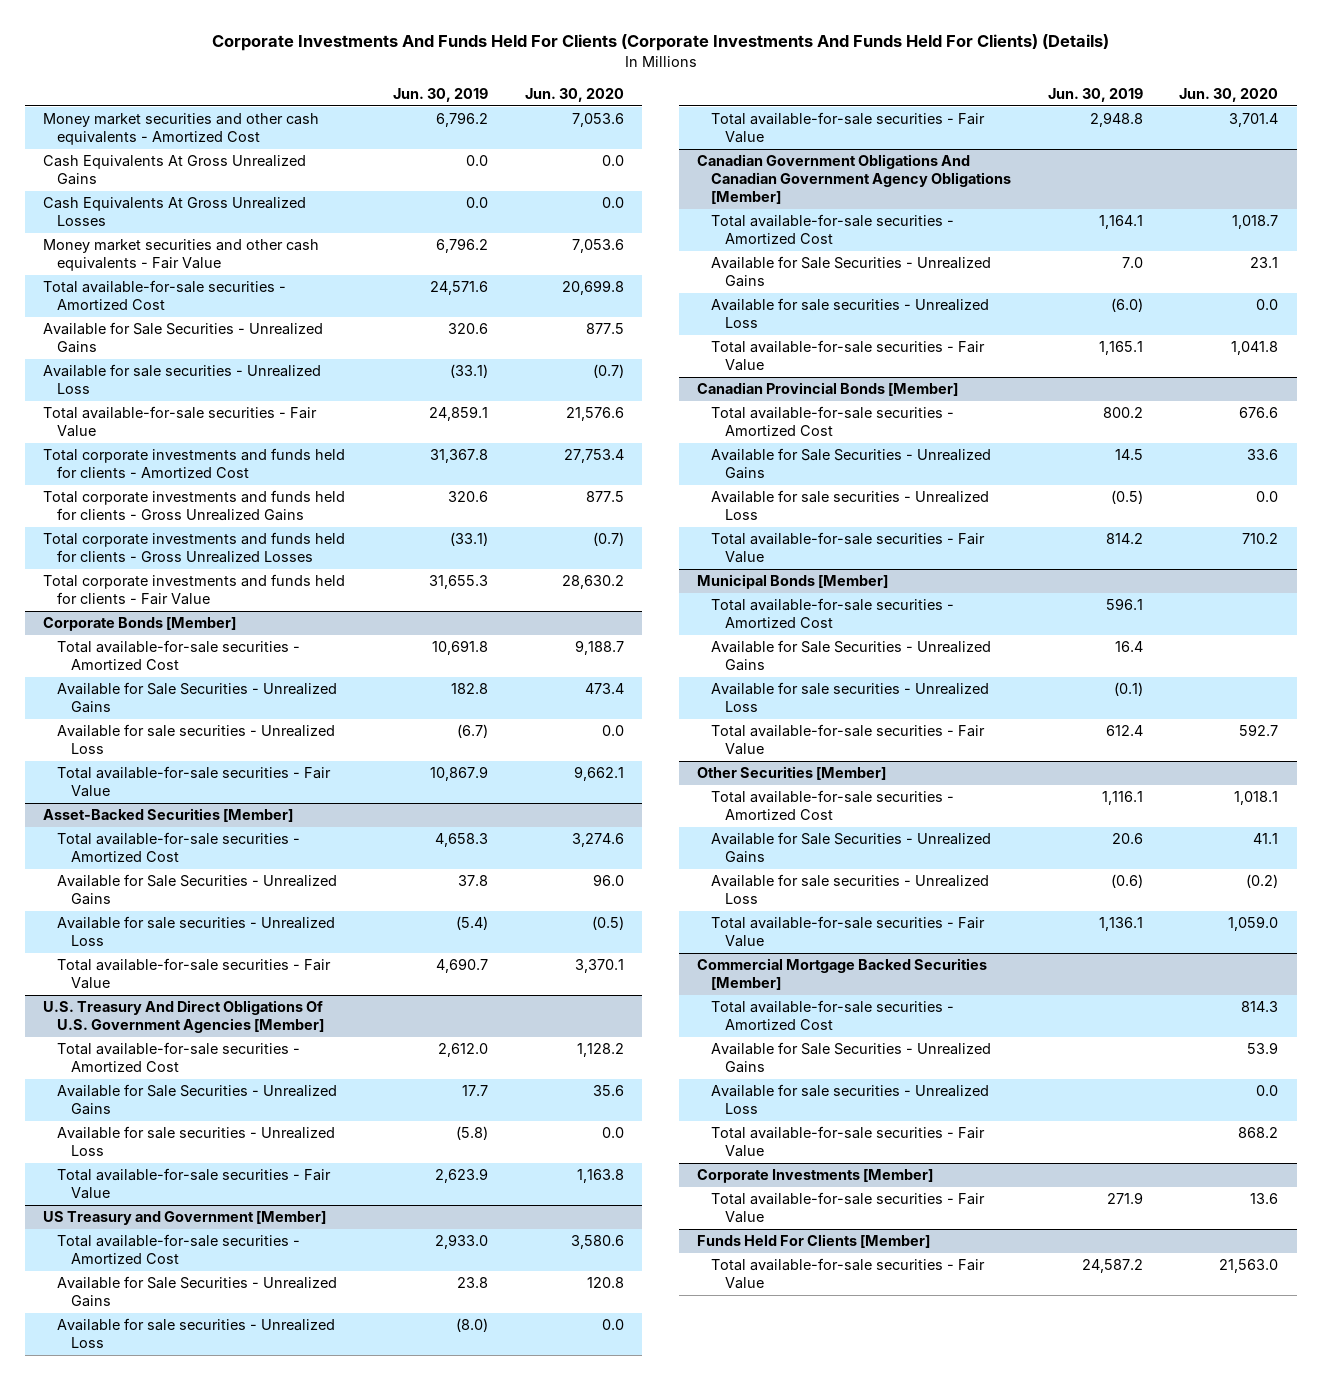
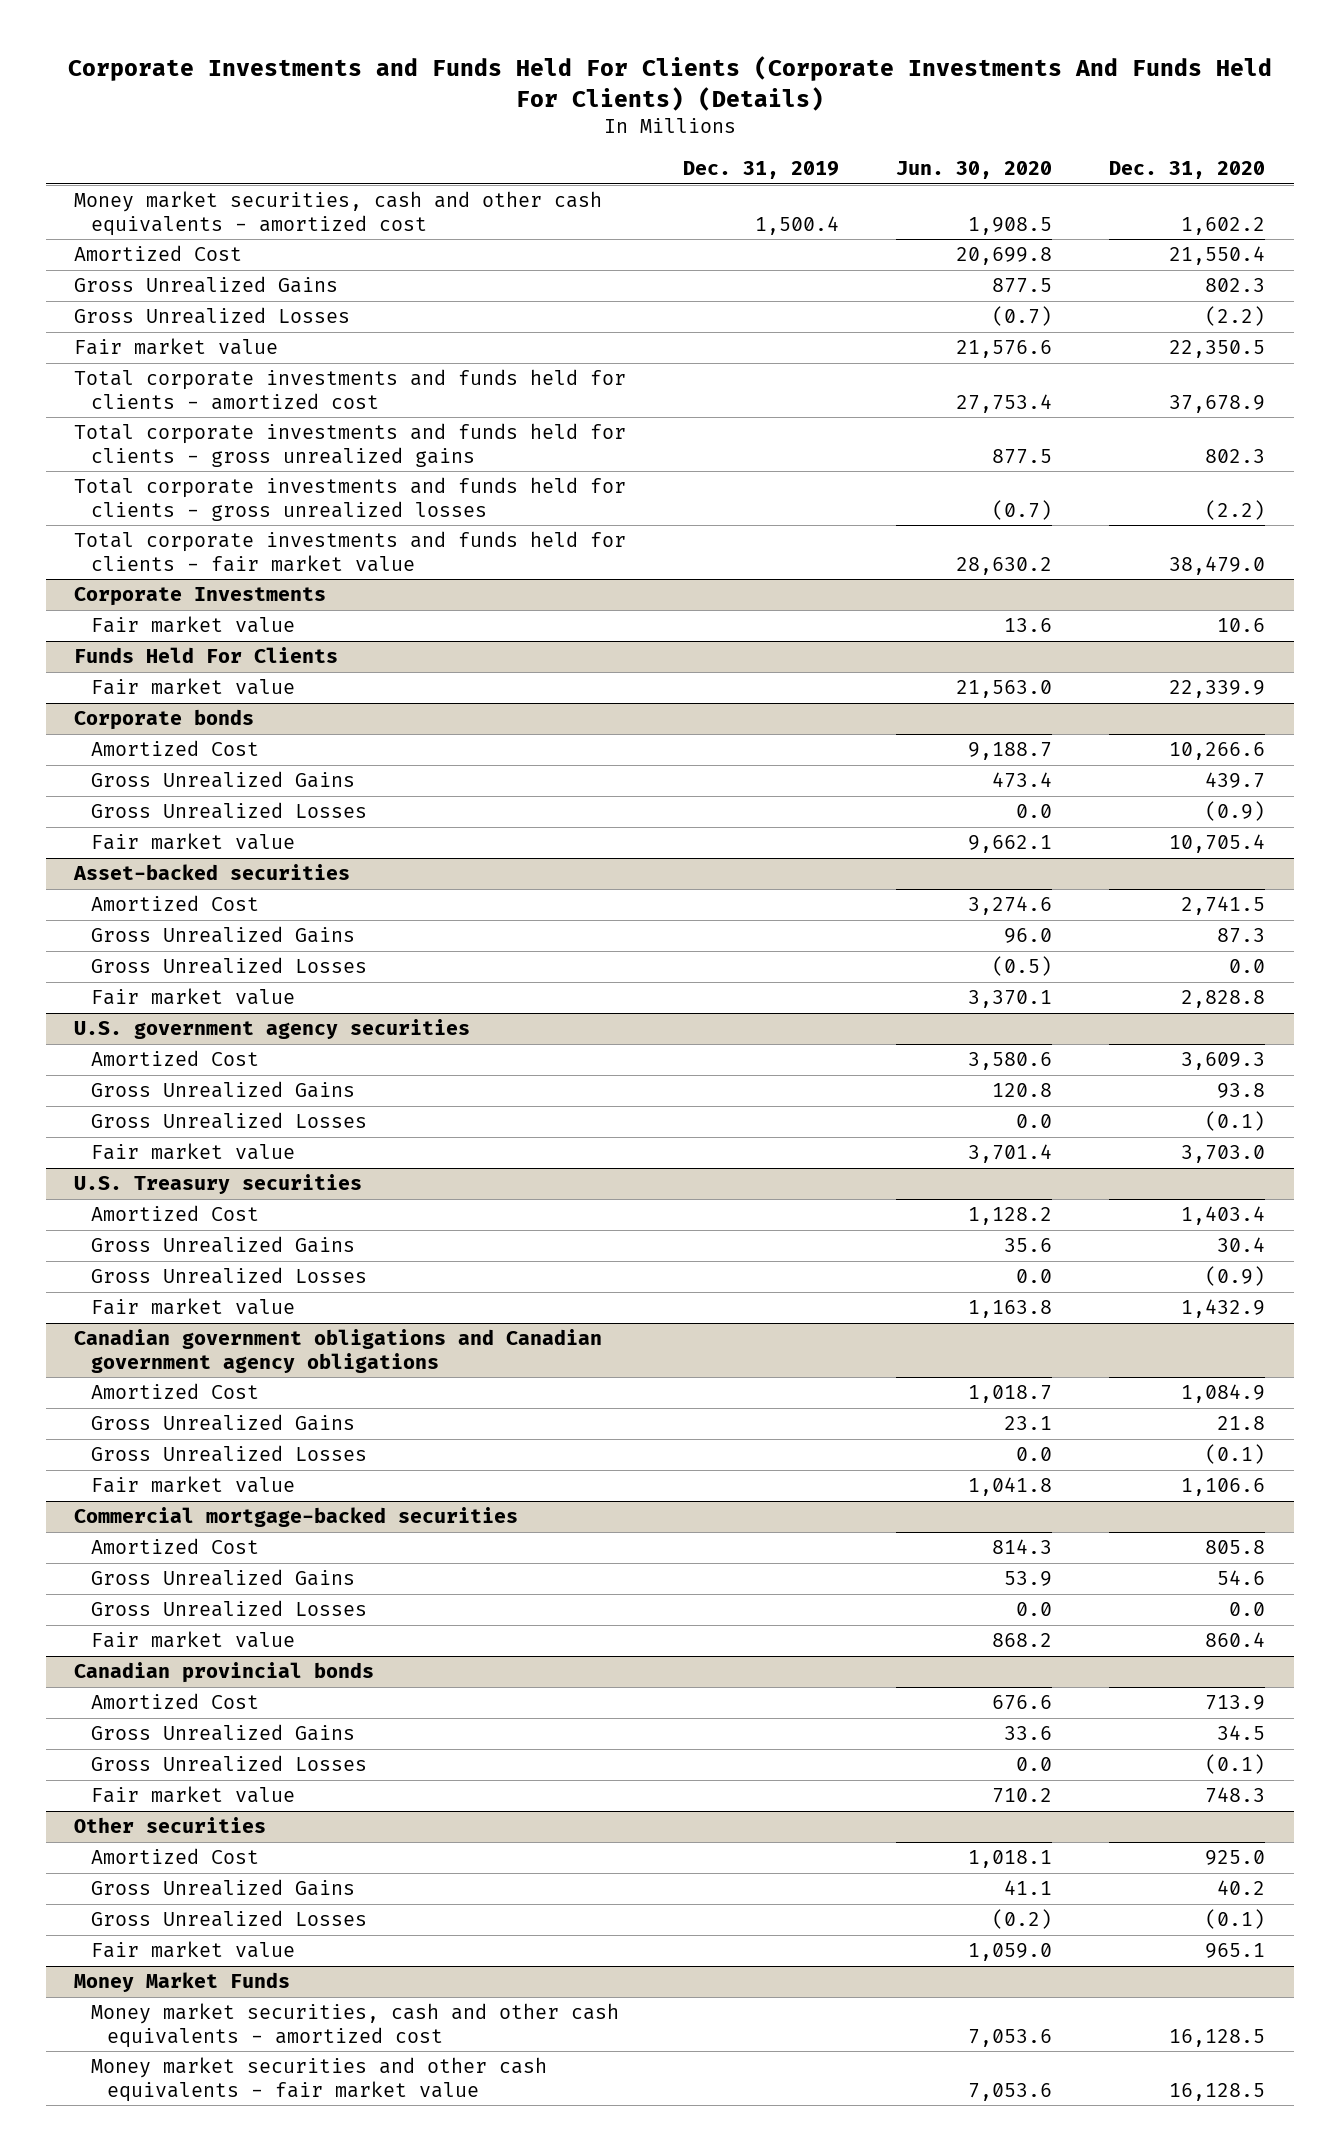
- Corporate Investments And Funds Held For Clients (Corporate Investments And Funds Held For Clients) (Details)
+ Corporate Investments and Funds Held For Clients (Corporate Investments And Funds Held For Clients) (Details)
- | Jun. 30, 2019 | Jun. 30, 2020
+ | Dec. 31, 2019 | Jun. 30, 2020 | Dec. 31, 2020
- Money market securities and other cash equivalents - Amortized Cost | 6,796.2 | 7,053.6
- Cash Equivalents At Gross Unrealized Gains | 0.0 | 0.0
- Cash Equivalents At Gross Unrealized Losses | 0.0 | 0.0
- Money market securities and other cash equivalents - Fair Value | 6,796.2 | 7,053.6
- Total available-for-sale securities - Amortized Cost | 24,571.6 | 20,699.8
- Available for Sale Securities - Unrealized Gains | 320.6 | 877.5
- Available for sale securities - Unrealized Loss | (33.1) | (0.7)
- Total available-for-sale securities - Fair Value | 24,859.1 | 21,576.6
- Total corporate investments and funds held for clients - Amortized Cost | 31,367.8 | 27,753.4
- Total corporate investments and funds held for clients - Gross Unrealized Gains | 320.6 | 877.5
- Total corporate investments and funds held for clients - Gross Unrealized Losses | (33.1) | (0.7)
- Total corporate investments and funds held for clients - Fair Value | 31,655.3 | 28,630.2
- Corporate Bonds [Member]
- Total available-for-sale securities - Amortized Cost | 10,691.8 | 9,188.7
- Available for Sale Securities - Unrealized Gains | 182.8 | 473.4
- Available for sale securities - Unrealized Loss | (6.7) | 0.0
- Total available-for-sale securities - Fair Value | 10,867.9 | 9,662.1
- Asset-Backed Securities [Member]
- Total available-for-sale securities - Amortized Cost | 4,658.3 | 3,274.6
- Available for Sale Securities - Unrealized Gains | 37.8 | 96.0
- Available for sale securities - Unrealized Loss | (5.4) | (0.5)
- Total available-for-sale securities - Fair Value | 4,690.7 | 3,370.1
- U.S. Treasury And Direct Obligations Of U.S. Government Agencies [Member]
- Total available-for-sale securities - Amortized Cost | 2,612.0 | 1,128.2
- Available for Sale Securities - Unrealized Gains | 17.7 | 35.6
- Available for sale securities - Unrealized Loss | (5.8) | 0.0
- Total available-for-sale securities - Fair Value | 2,623.9 | 1,163.8
- US Treasury and Government [Member]
- Total available-for-sale securities - Amortized Cost | 2,933.0 | 3,580.6
- Available for Sale Securities - Unrealized Gains | 23.8 | 120.8
- Available for sale securities - Unrealized Loss | (8.0) | 0.0
- Total available-for-sale securities - Fair Value | 2,948.8 | 3,701.4
- Canadian Government Obligations And Canadian Government Agency Obligations [Member]
- Total available-for-sale securities - Amortized Cost | 1,164.1 | 1,018.7
- Available for Sale Securities - Unrealized Gains | 7.0 | 23.1
- Available for sale securities - Unrealized Loss | (6.0) | 0.0
- Total available-for-sale securities - Fair Value | 1,165.1 | 1,041.8
- Canadian Provincial Bonds [Member]
- Total available-for-sale securities - Amortized Cost | 800.2 | 676.6
- Available for Sale Securities - Unrealized Gains | 14.5 | 33.6
- Available for sale securities - Unrealized Loss | (0.5) | 0.0
- Total available-for-sale securities - Fair Value | 814.2 | 710.2
- Municipal Bonds [Member]
- Total available-for-sale securities - Amortized Cost | 596.1 |
- Available for Sale Securities - Unrealized Gains | 16.4 |
- Available for sale securities - Unrealized Loss | (0.1) |
- Total available-for-sale securities - Fair Value | 612.4 | 592.7
- Other Securities [Member]
- Total available-for-sale securities - Amortized Cost | 1,116.1 | 1,018.1
- Available for Sale Securities - Unrealized Gains | 20.6 | 41.1
- Available for sale securities - Unrealized Loss | (0.6) | (0.2)
- Total available-for-sale securities - Fair Value | 1,136.1 | 1,059.0
- Commercial Mortgage Backed Securities [Member]
- Total available-for-sale securities - Amortized Cost | | 814.3
- Available for Sale Securities - Unrealized Gains | | 53.9
- Available for sale securities - Unrealized Loss | | 0.0
- Total available-for-sale securities - Fair Value | | 868.2
- Corporate Investments [Member]
- Total available-for-sale securities - Fair Value | 271.9 | 13.6
- Funds Held For Clients [Member]
- Total available-for-sale securities - Fair Value | 24,587.2 | 21,563.0
+ Money market securities, cash and other cash equivalents - amortized cost | 1,500.4 | 1,908.5 | 1,602.2
+ Amortized Cost | | 20,699.8 | 21,550.4
+ Gross Unrealized Gains | | 877.5 | 802.3
+ Gross Unrealized Losses | | (0.7) | (2.2)
+ Fair market value | | 21,576.6 | 22,350.5
+ Total corporate investments and funds held for clients - amortized cost | | 27,753.4 | 37,678.9
+ Total corporate investments and funds held for clients - gross unrealized gains | | 877.5 | 802.3
+ Total corporate investments and funds held for clients - gross unrealized losses | | (0.7) | (2.2)
+ Total corporate investments and funds held for clients - fair market value | | 28,630.2 | 38,479.0
+ Corporate Investments
+ Fair market value | | 13.6 | 10.6
+ Funds Held For Clients
+ Fair market value | | 21,563.0 | 22,339.9
+ Corporate bonds
+ Amortized Cost | | 9,188.7 | 10,266.6
+ Gross Unrealized Gains | | 473.4 | 439.7
+ Gross Unrealized Losses | | 0.0 | (0.9)
+ Fair market value | | 9,662.1 | 10,705.4
+ Asset-backed securities
+ Amortized Cost | | 3,274.6 | 2,741.5
+ Gross Unrealized Gains | | 96.0 | 87.3
+ Gross Unrealized Losses | | (0.5) | 0.0
+ Fair market value | | 3,370.1 | 2,828.8
+ U.S. government agency securities
+ Amortized Cost | | 3,580.6 | 3,609.3
+ Gross Unrealized Gains | | 120.8 | 93.8
+ Gross Unrealized Losses | | 0.0 | (0.1)
+ Fair market value | | 3,701.4 | 3,703.0
+ U.S. Treasury securities
+ Amortized Cost | | 1,128.2 | 1,403.4
+ Gross Unrealized Gains | | 35.6 | 30.4
+ Gross Unrealized Losses | | 0.0 | (0.9)
+ Fair market value | | 1,163.8 | 1,432.9
+ Canadian government obligations and Canadian government agency obligations
+ Amortized Cost | | 1,018.7 | 1,084.9
+ Gross Unrealized Gains | | 23.1 | 21.8
+ Gross Unrealized Losses | | 0.0 | (0.1)
+ Fair market value | | 1,041.8 | 1,106.6
+ Commercial mortgage-backed securities
+ Amortized Cost | | 814.3 | 805.8
+ Gross Unrealized Gains | | 53.9 | 54.6
+ Gross Unrealized Losses | | 0.0 | 0.0
+ Fair market value | | 868.2 | 860.4
+ Canadian provincial bonds
+ Amortized Cost | | 676.6 | 713.9
+ Gross Unrealized Gains | | 33.6 | 34.5
+ Gross Unrealized Losses | | 0.0 | (0.1)
+ Fair market value | | 710.2 | 748.3
+ Other securities
+ Amortized Cost | | 1,018.1 | 925.0
+ Gross Unrealized Gains | | 41.1 | 40.2
+ Gross Unrealized Losses | | (0.2) | (0.1)
+ Fair market value | | 1,059.0 | 965.1
+ Money Market Funds
+ Money market securities, cash and other cash equivalents - amortized cost | | 7,053.6 | 16,128.5
+ Money market securities and other cash equivalents - fair market value | | 7,053.6 | 16,128.5

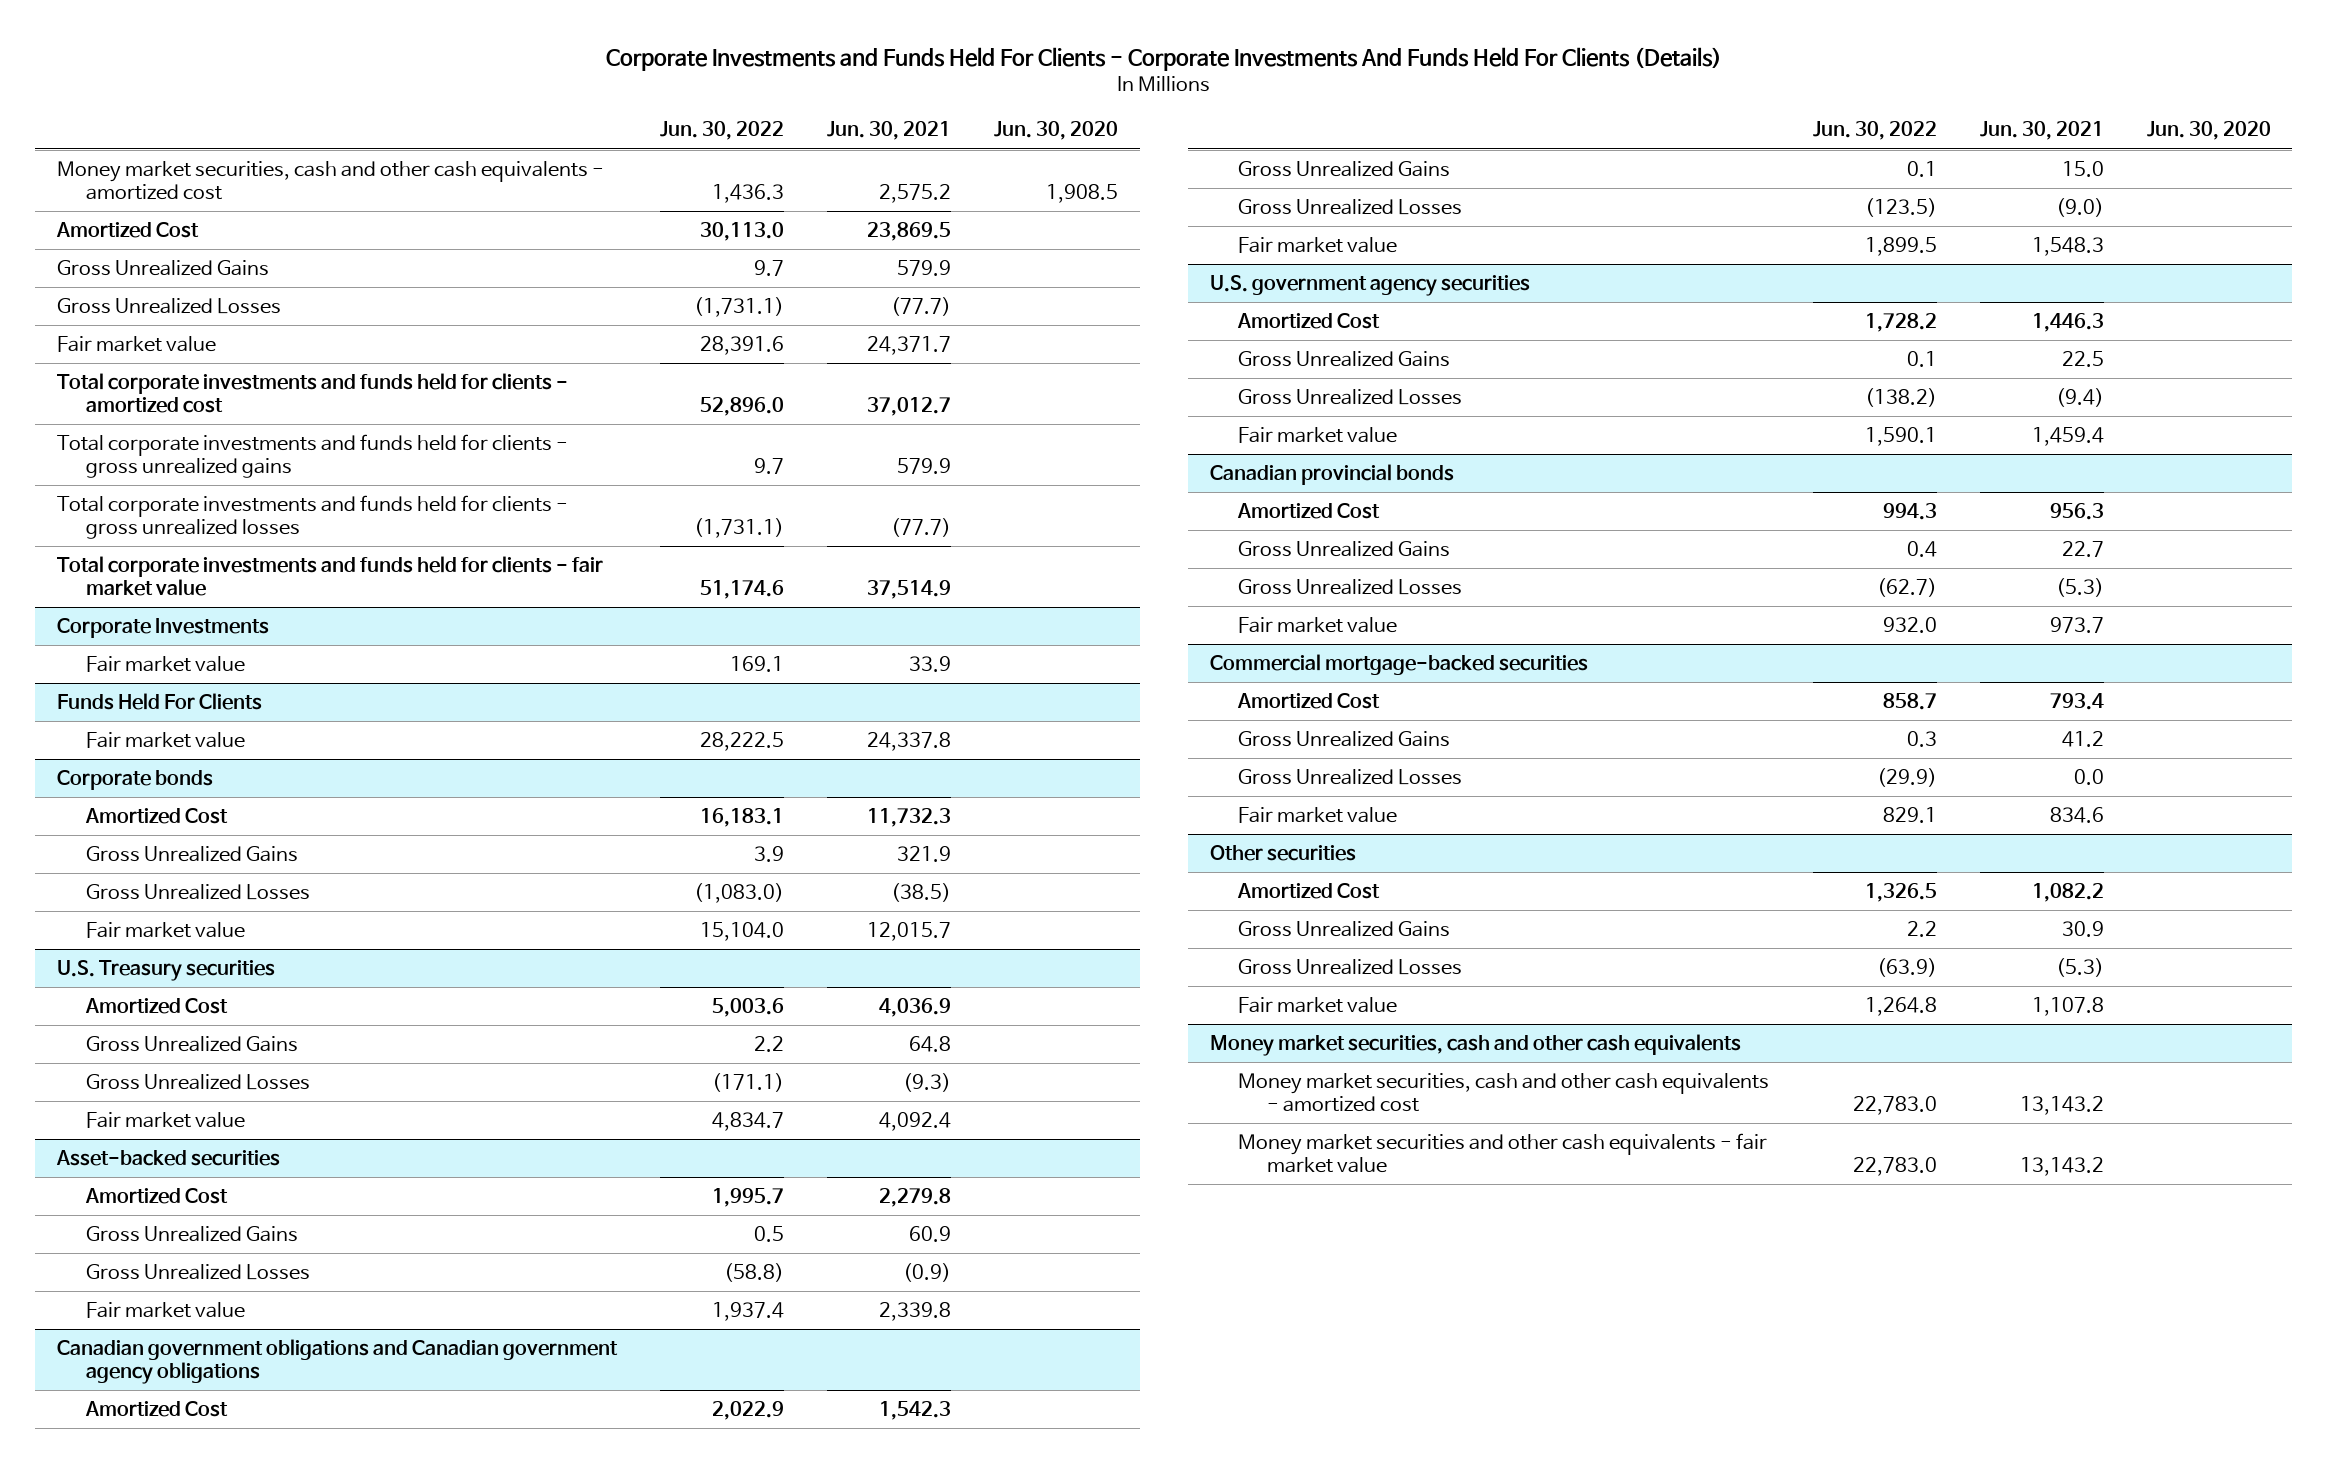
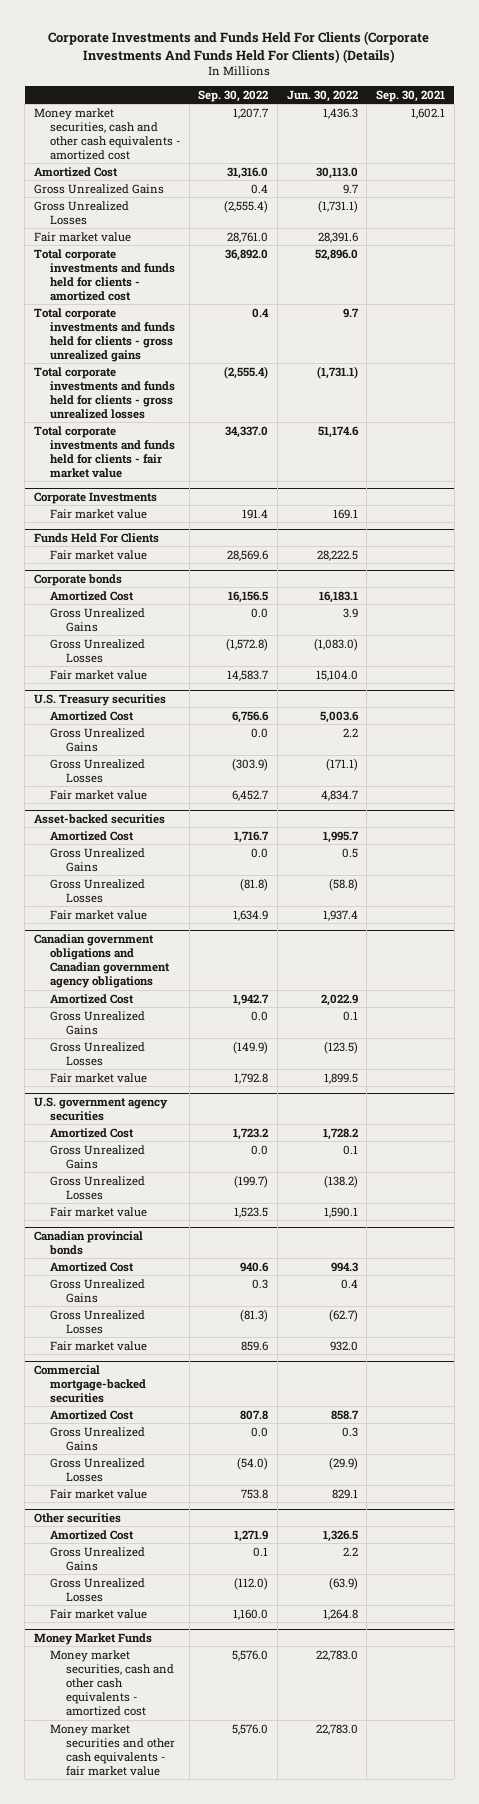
- Corporate Investments and Funds Held For Clients - Corporate Investments And Funds Held For Clients (Details)
+ Corporate Investments and Funds Held For Clients (Corporate Investments And Funds Held For Clients) (Details)
- | Jun. 30, 2022 | Jun. 30, 2021 | Jun. 30, 2020
+ | Sep. 30, 2022 | Jun. 30, 2022 | Sep. 30, 2021
- Money market securities, cash and other cash equivalents
+ Money Market Funds

